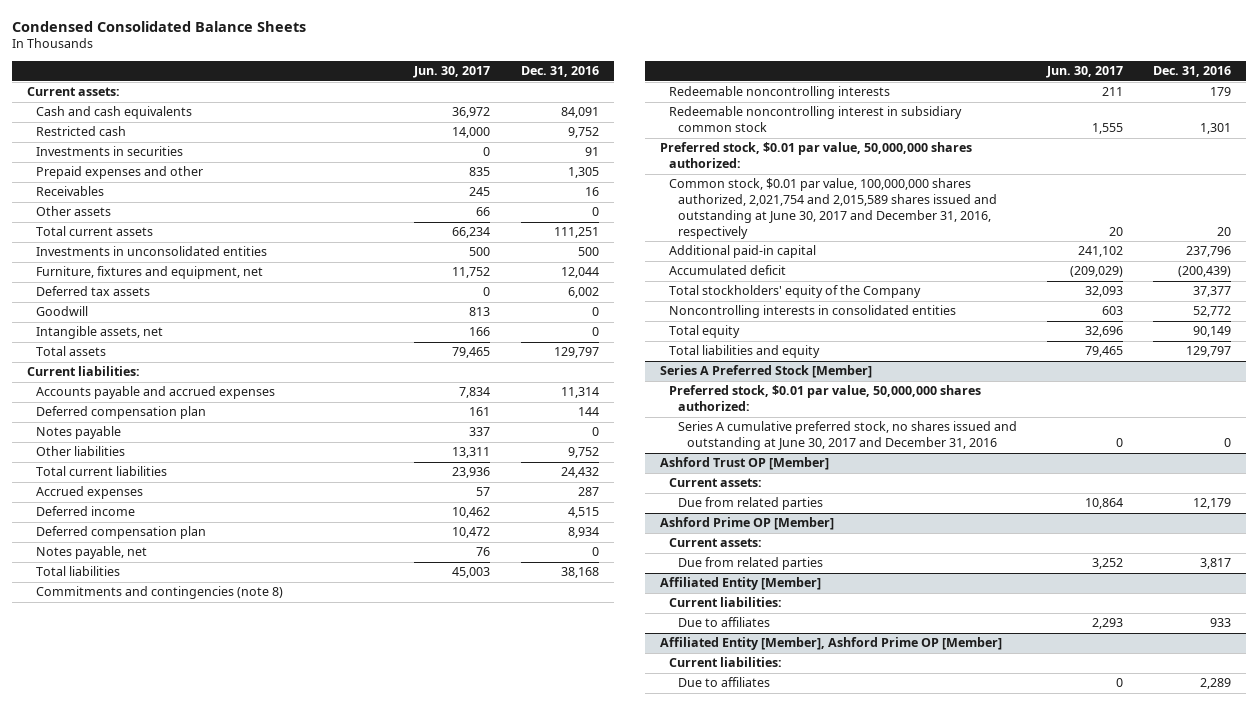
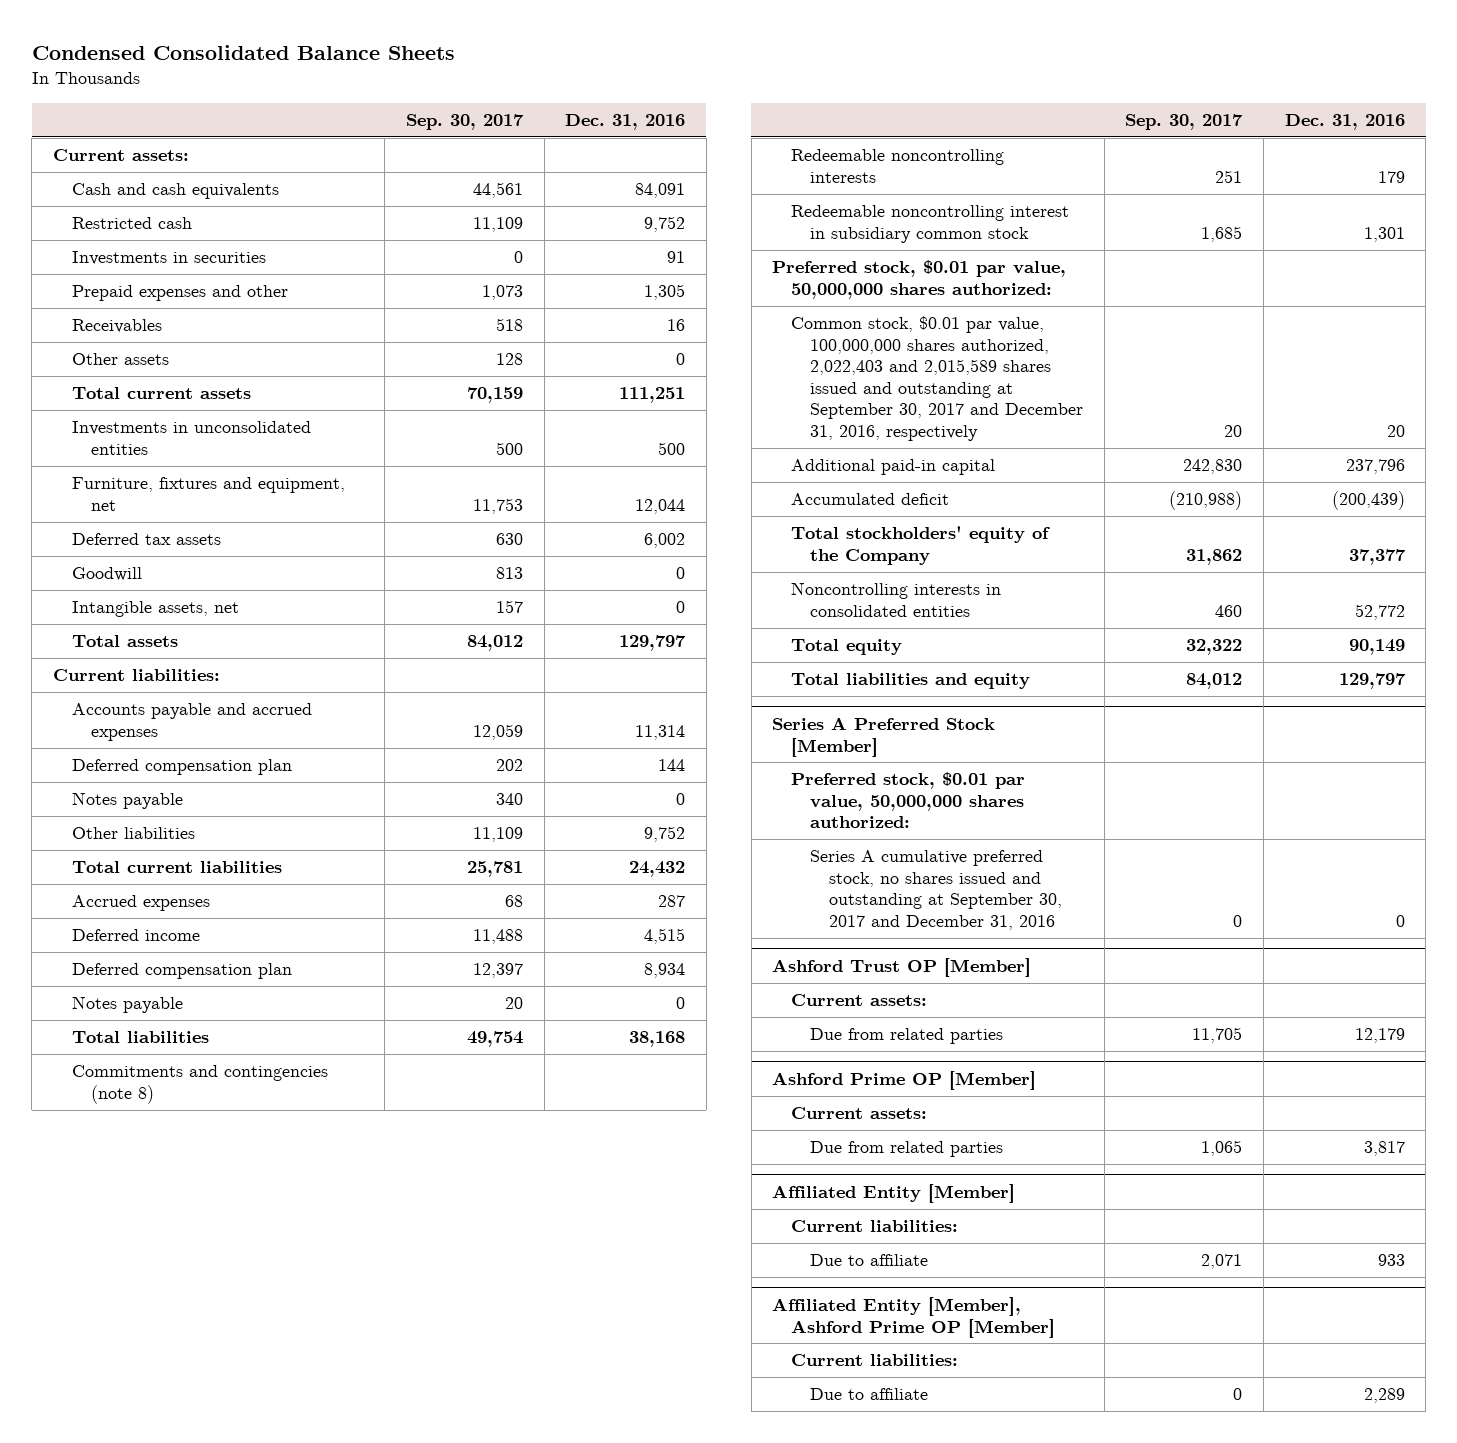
- | Jun. 30, 2017 | Dec. 31, 2016
+ | Sep. 30, 2017 | Dec. 31, 2016
- Notes payable, net | 76 | 0
+ Notes payable | 20 | 0
- Common stock, $0.01 par value, 100,000,000 shares authorized, 2,021,754 and 2,015,589 shares issued and outstanding at June 30, 2017 and December 31, 2016, respectively | 20 | 20
+ Common stock, $0.01 par value, 100,000,000 shares authorized, 2,022,403 and 2,015,589 shares issued and outstanding at September 30, 2017 and December 31, 2016, respectively | 20 | 20
@ Series A Preferred Stock [Member]
- Series A cumulative preferred stock, no shares issued and outstanding at June 30, 2017 and December 31, 2016 | 0 | 0
+ Series A cumulative preferred stock, no shares issued and outstanding at September 30, 2017 and December 31, 2016 | 0 | 0
@ Affiliated Entity [Member]
- Due to affiliates | 2,293 | 933
+ Due to affiliate | 2,071 | 933
@ Affiliated Entity [Member], Ashford Prime OP [Member]
- Due to affiliates | 0 | 2,289
+ Due to affiliate | 0 | 2,289

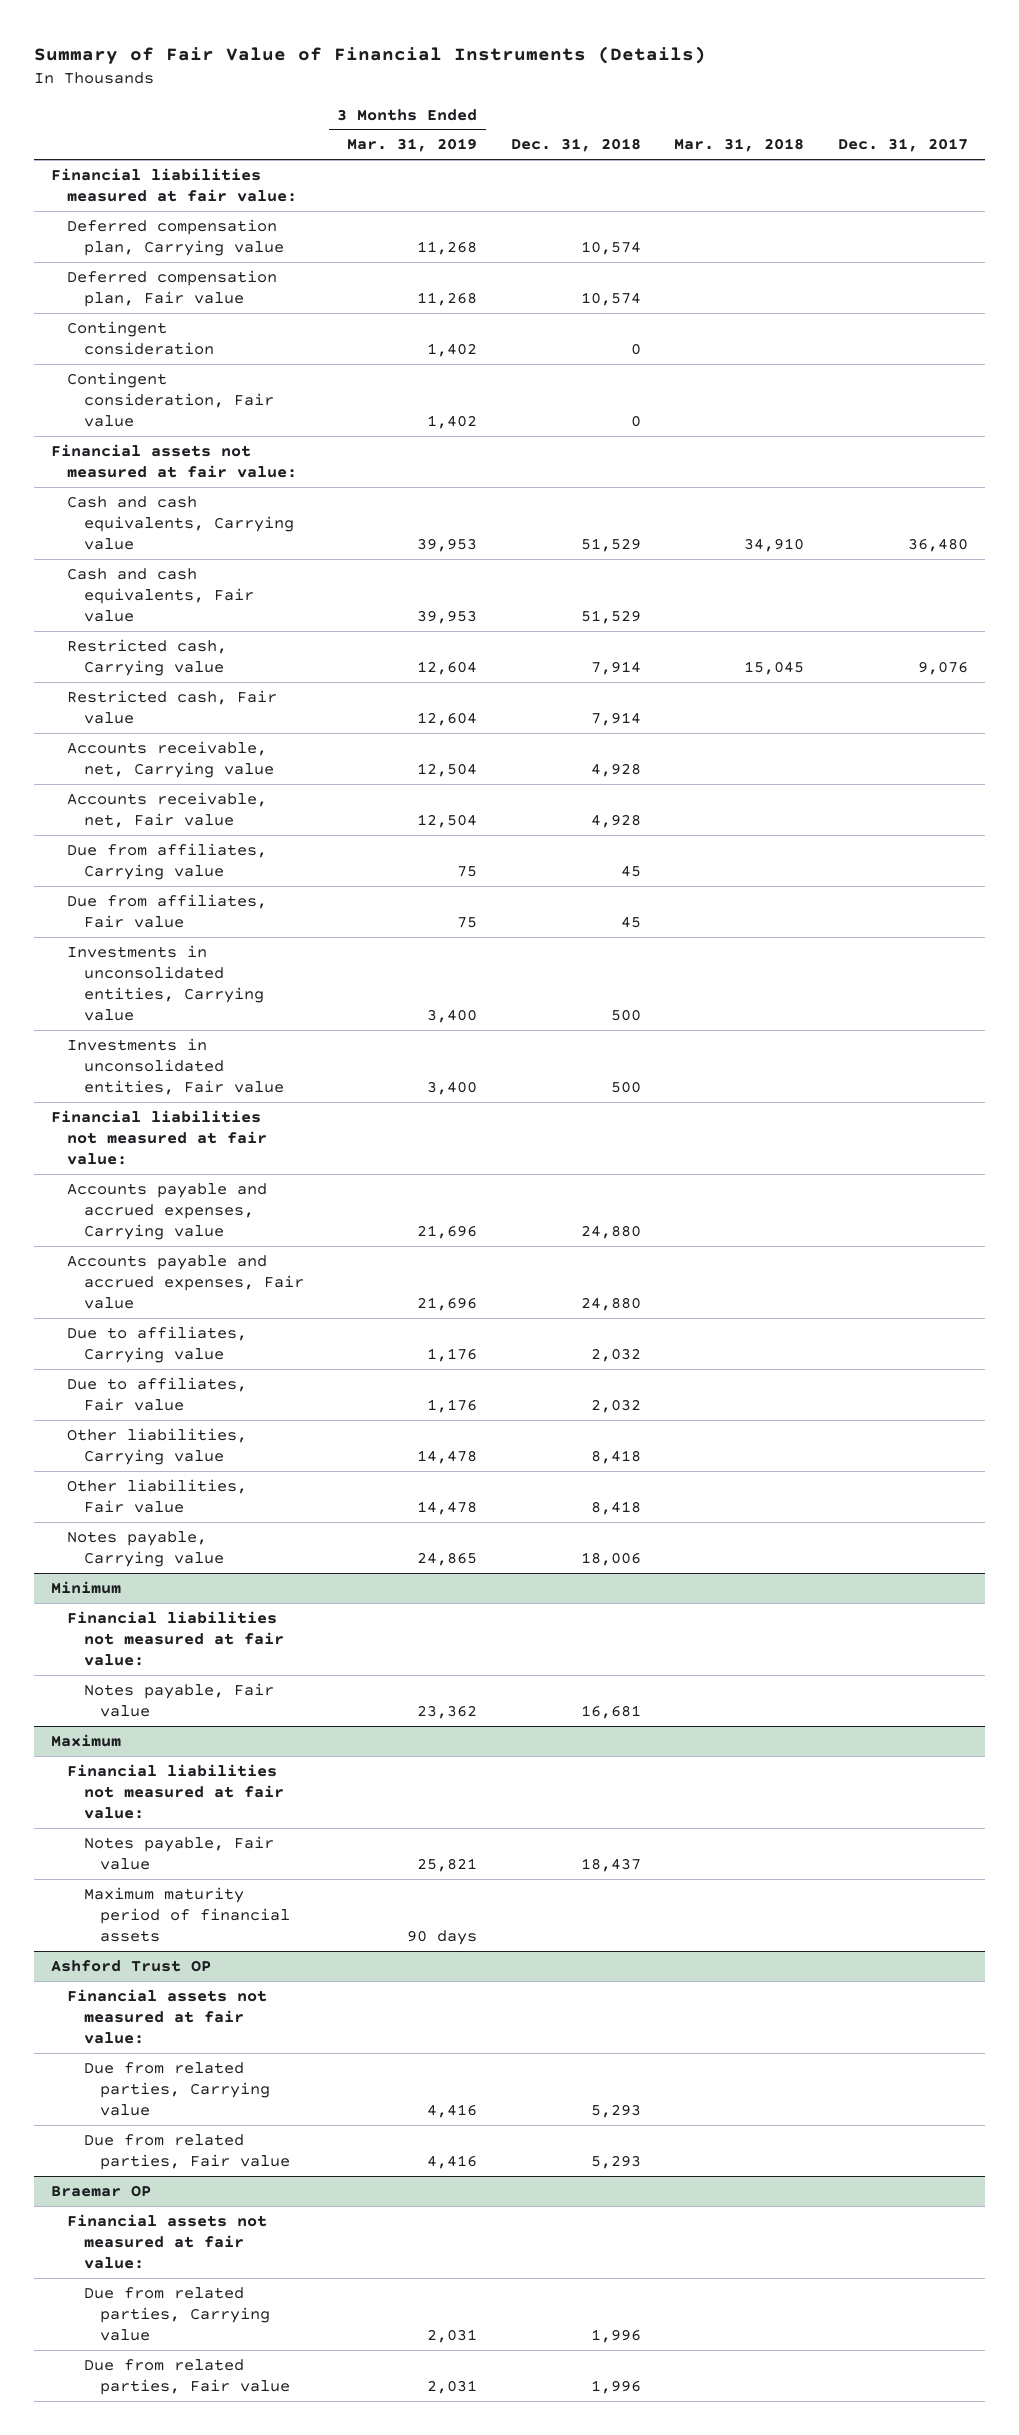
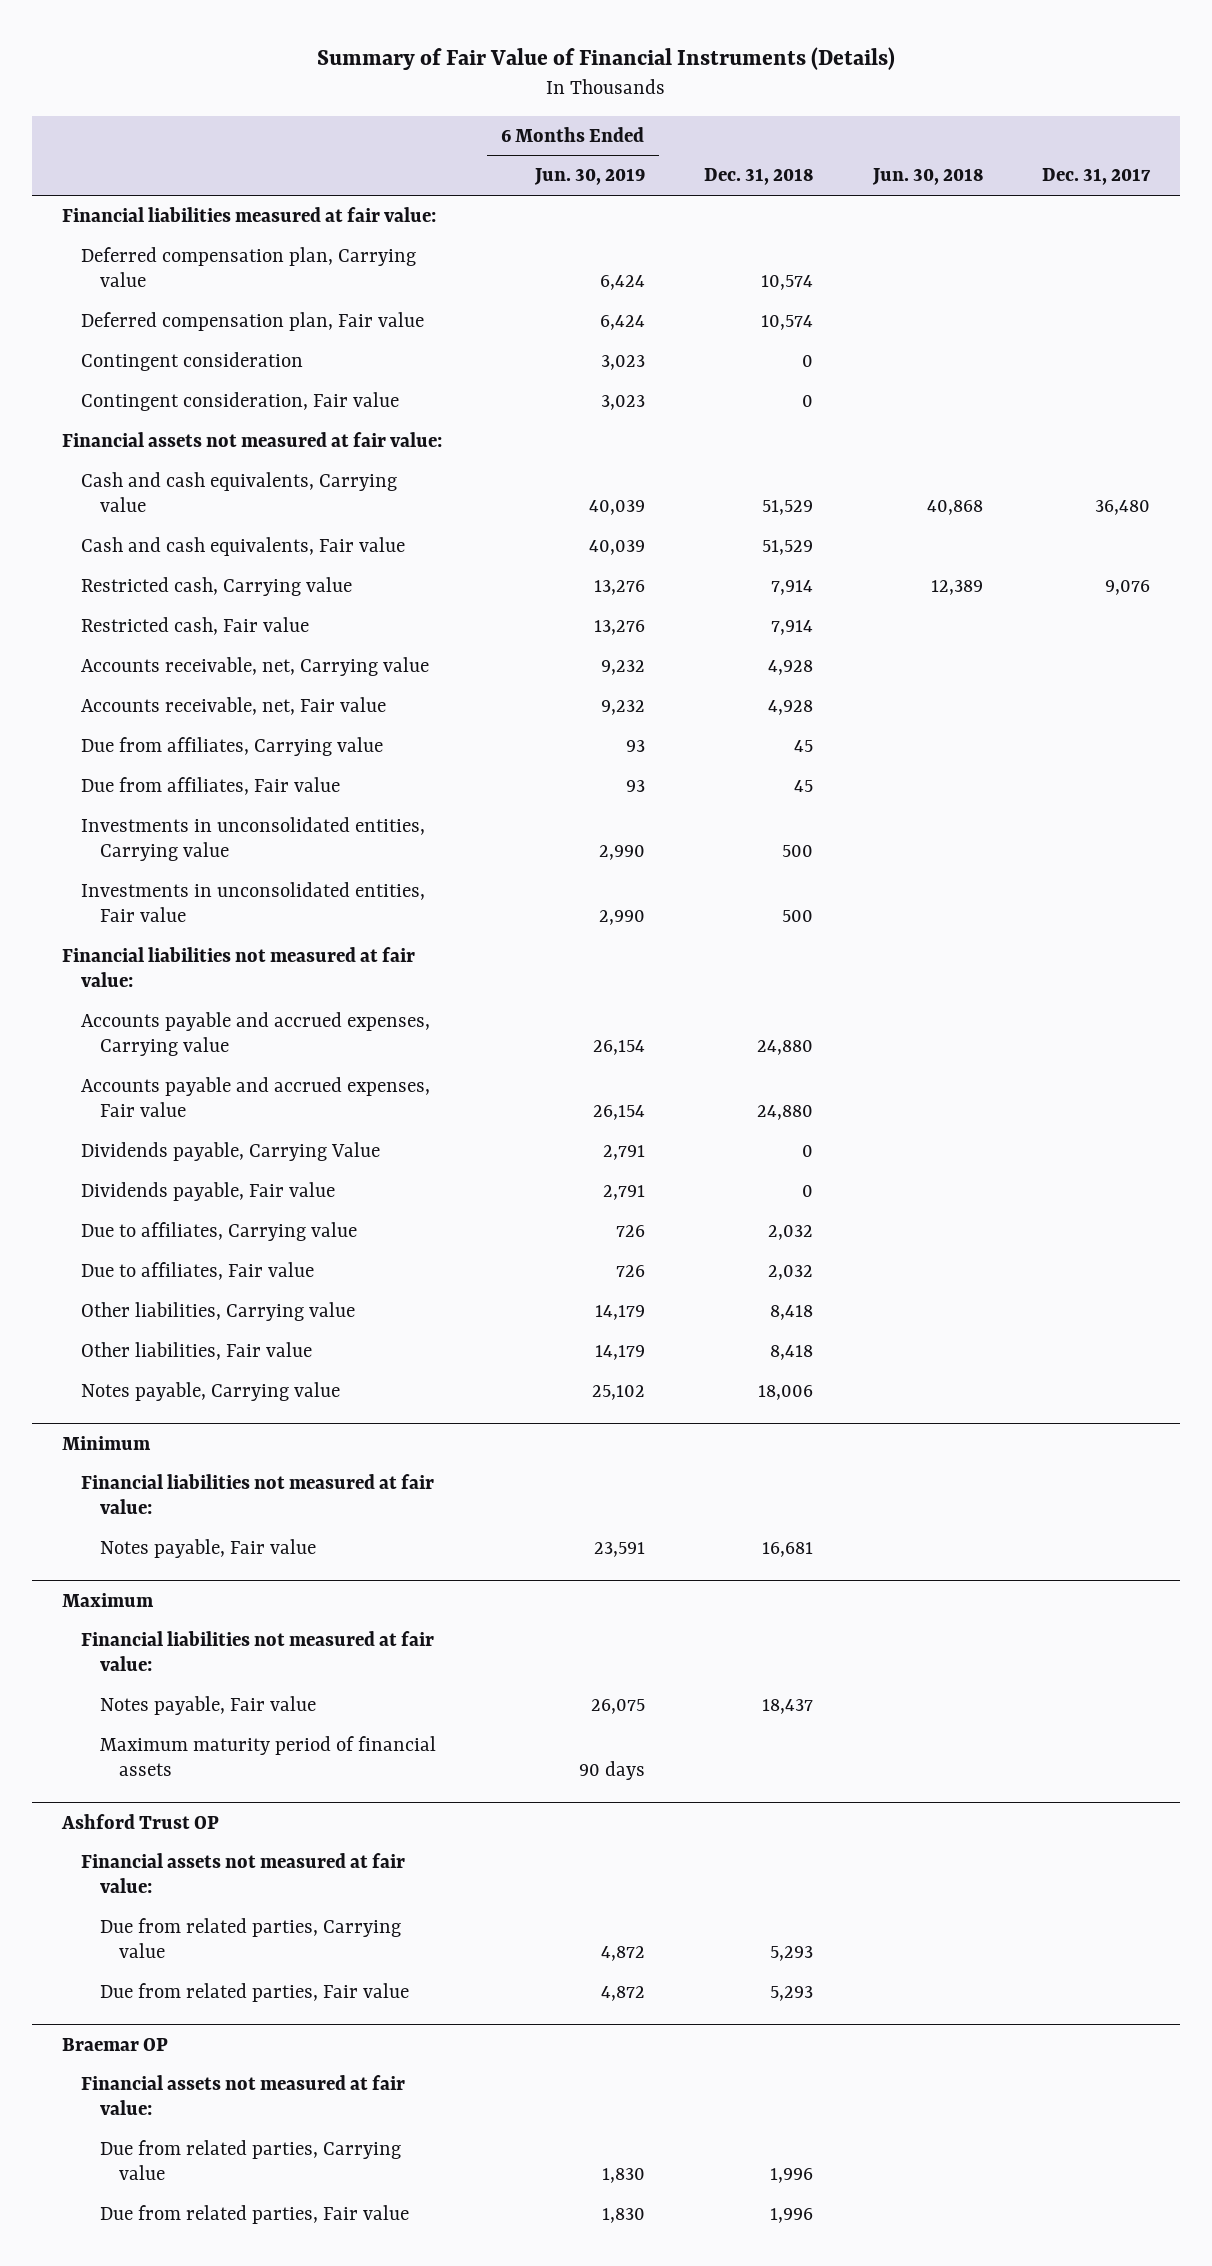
- | 3 Months Ended Mar. 31, 2019 | Dec. 31, 2018 | Mar. 31, 2018 | Dec. 31, 2017
+ | 6 Months Ended Jun. 30, 2019 | Dec. 31, 2018 | Jun. 30, 2018 | Dec. 31, 2017
+ Dividends payable, Carrying Value | 2,791 | 0 | |
+ Dividends payable, Fair value | 2,791 | 0 | |

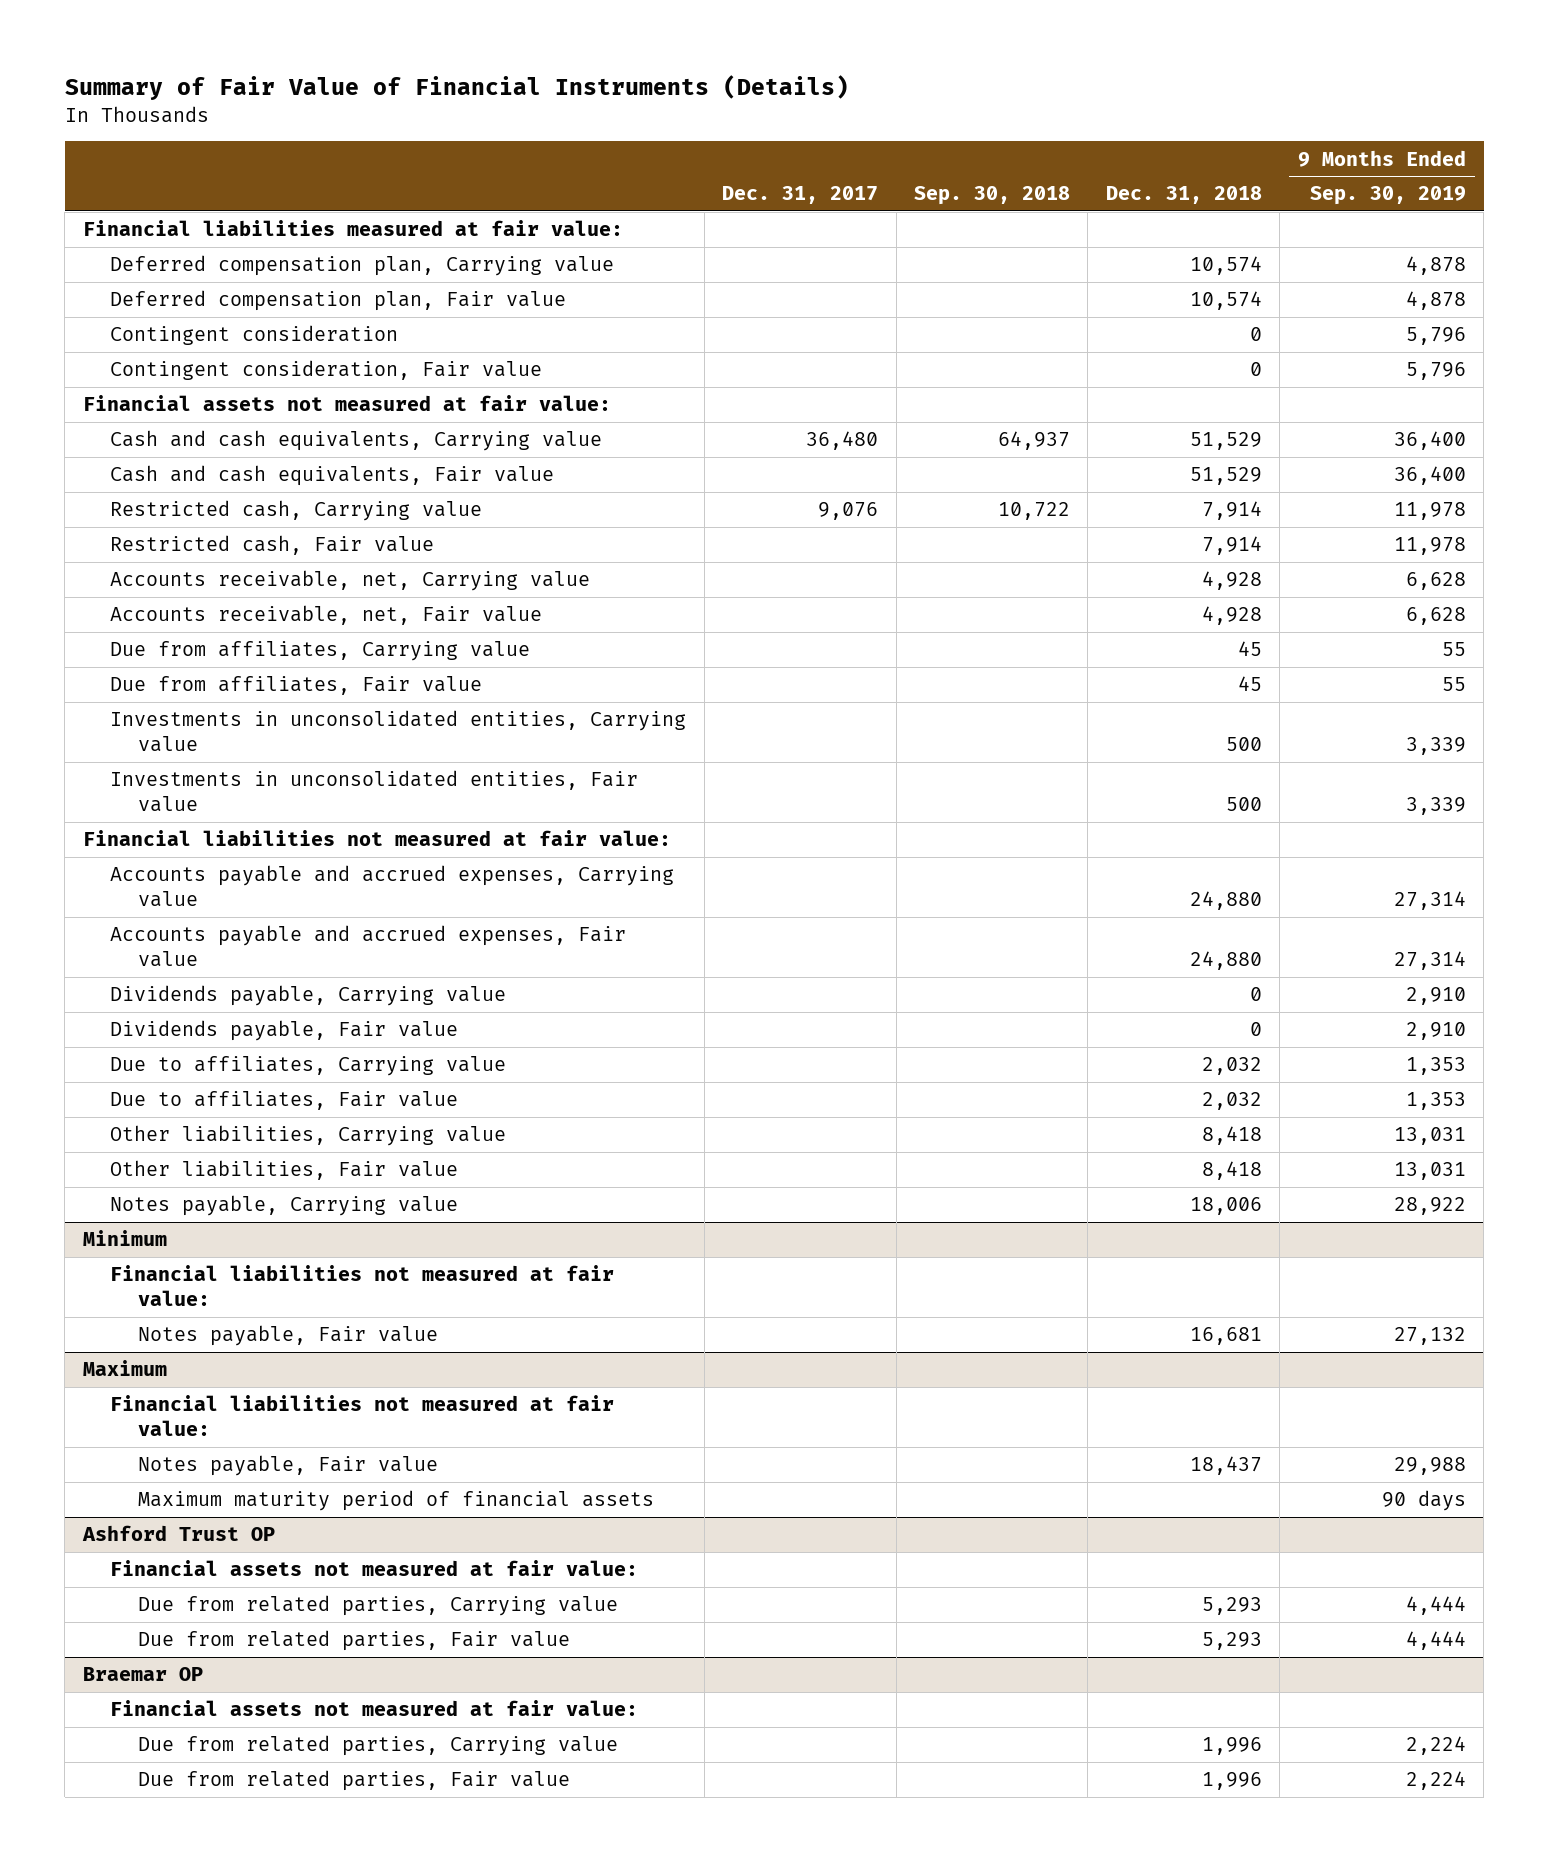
- | 6 Months Ended Jun. 30, 2019 | Dec. 31, 2018 | Jun. 30, 2018 | Dec. 31, 2017
+ | Dec. 31, 2017 | Sep. 30, 2018 | Dec. 31, 2018 | 9 Months Ended Sep. 30, 2019
- Dividends payable, Carrying Value | 2,791 | 0 | |
+ Dividends payable, Carrying value | | | 0 | 2,910

